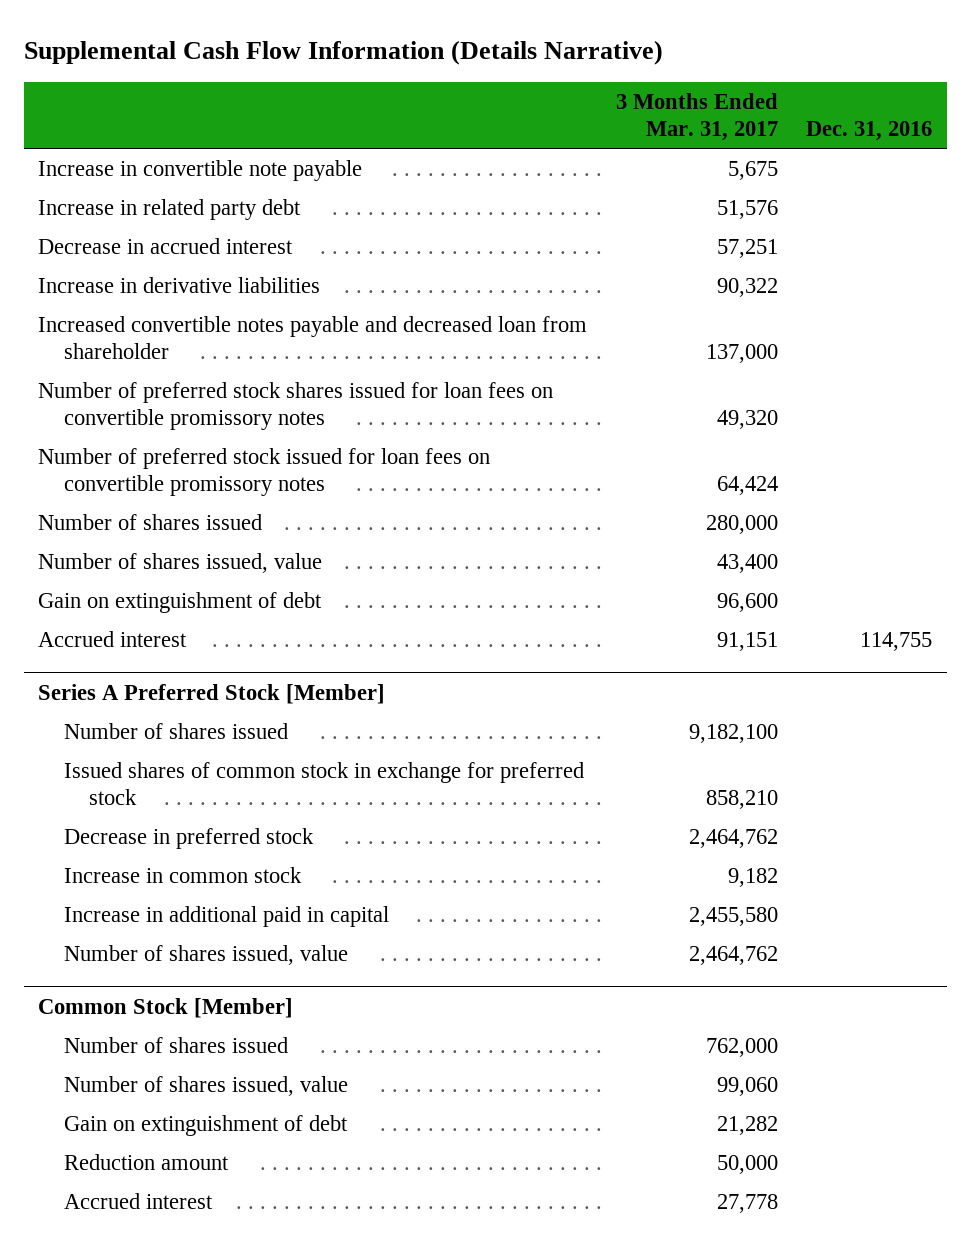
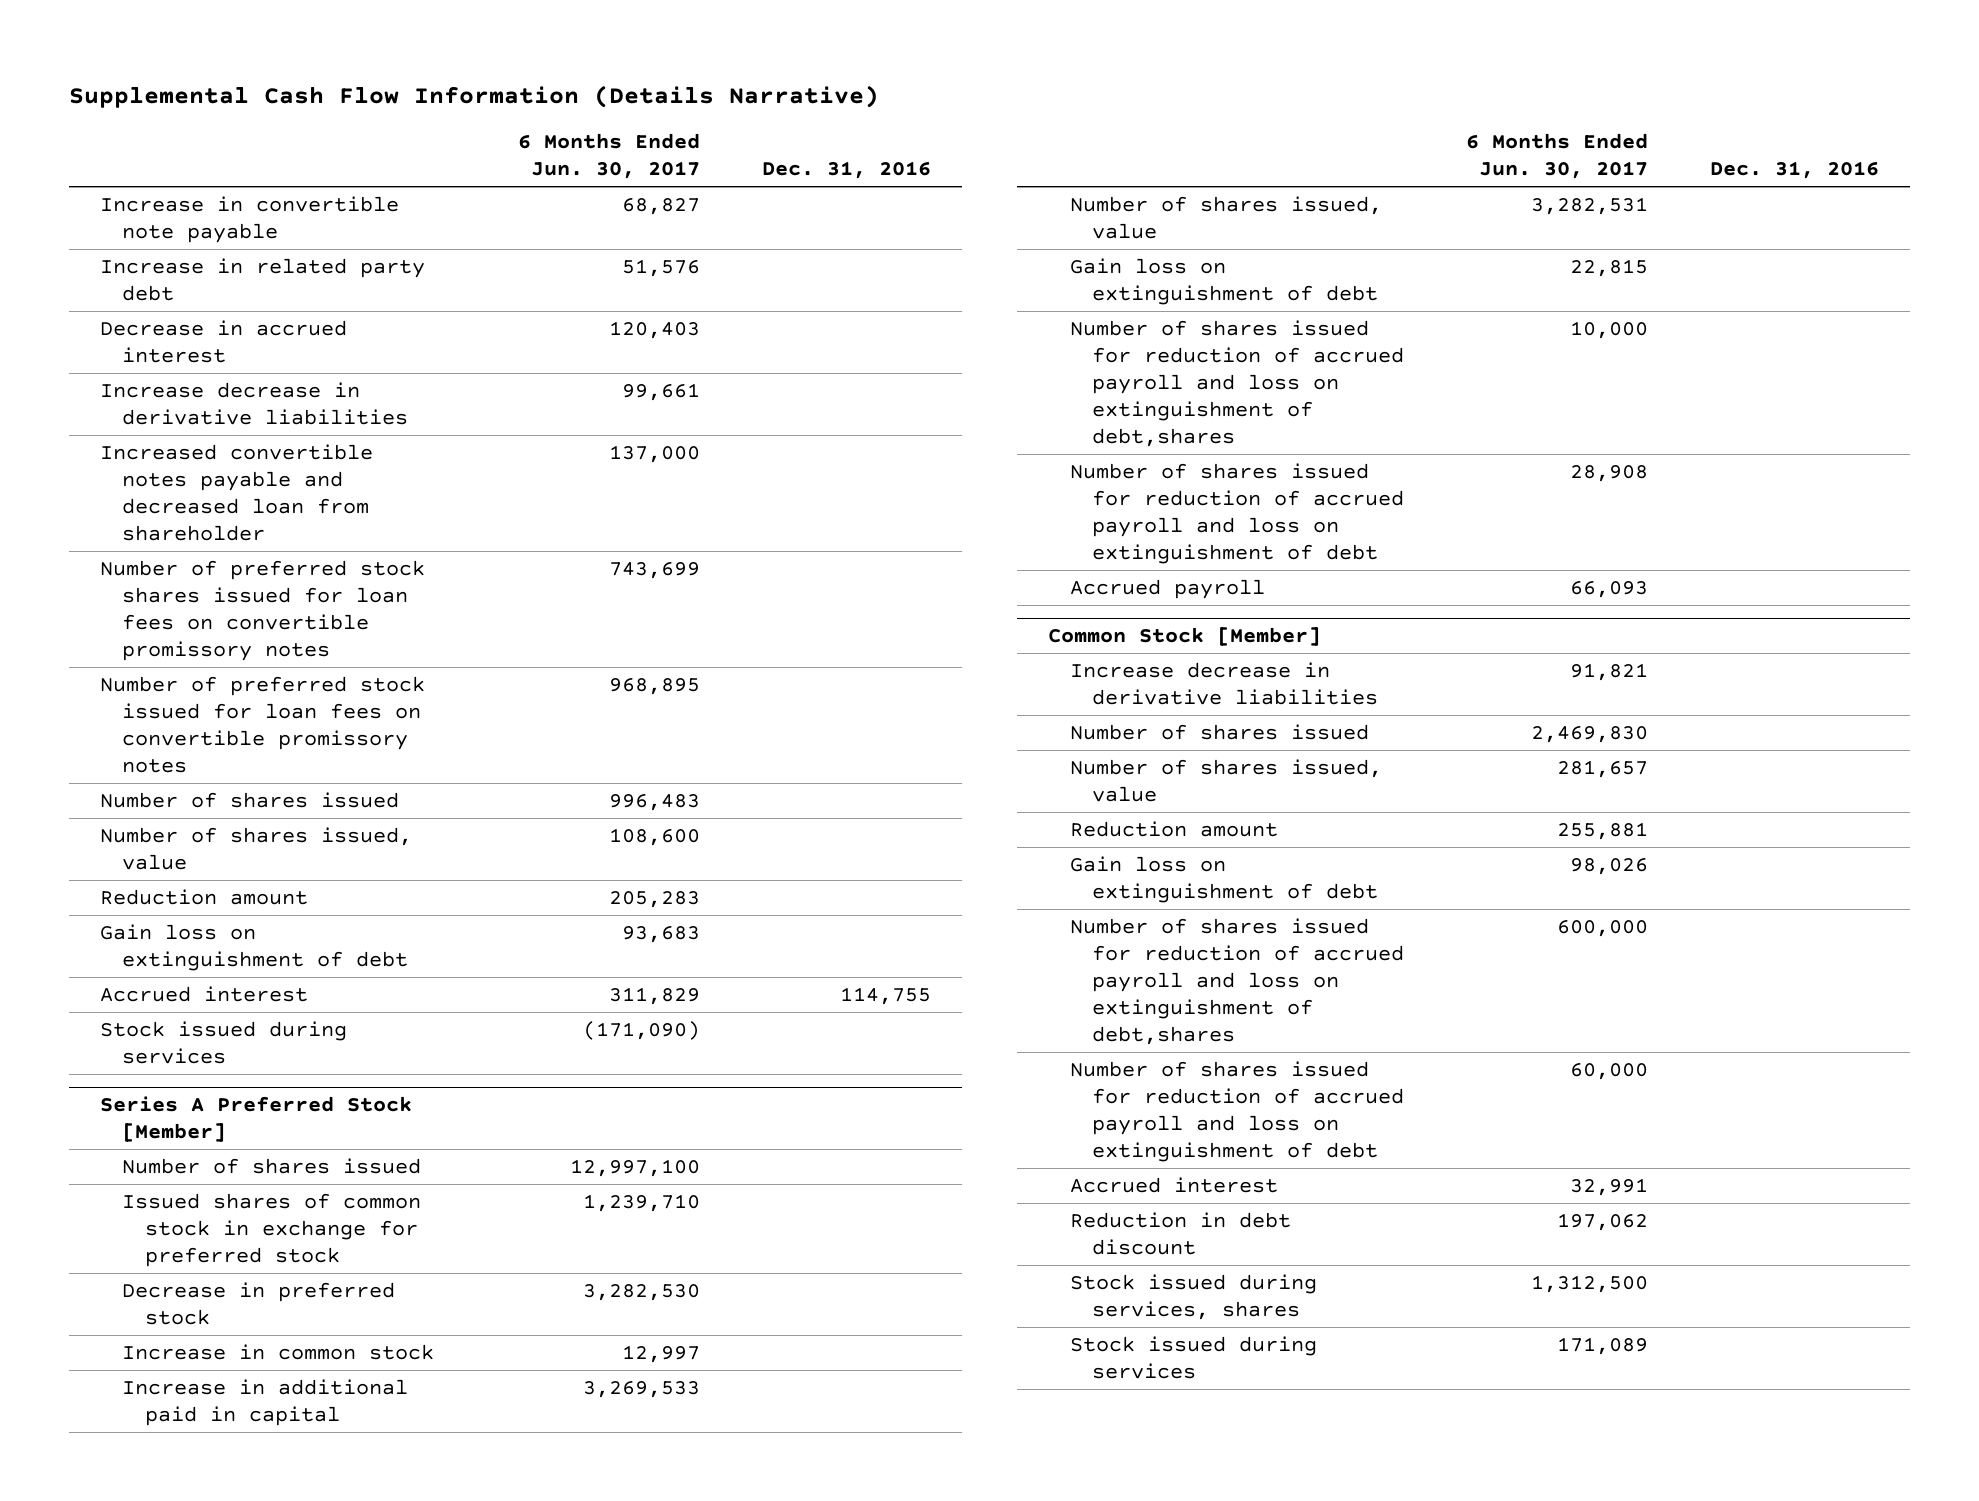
- | 3 Months Ended Mar. 31, 2017 | Dec. 31, 2016
+ | 6 Months Ended Jun. 30, 2017 | Dec. 31, 2016
- Increase in derivative liabilities | 90,322 |
+ Increase decrease in derivative liabilities | 99,661 |
- Gain on extinguishment of debt | 96,600 |
+ Reduction amount | 205,283 |
+ Gain loss on extinguishment of debt | 93,683 |
+ Stock issued during services | (171,090) |
@ Series A Preferred Stock [Member]
+ Gain loss on extinguishment of debt | 22,815 |
+ Number of shares issued for reduction of accrued payroll and loss on extinguishment of debt,shares | 10,000 |
+ Number of shares issued for reduction of accrued payroll and loss on extinguishment of debt | 28,908 |
+ Accrued payroll | 66,093 |
@ Common Stock [Member]
+ Increase decrease in derivative liabilities | 91,821 |
- Gain on extinguishment of debt | 21,282 |
+ Gain loss on extinguishment of debt | 98,026 |
+ Number of shares issued for reduction of accrued payroll and loss on extinguishment of debt,shares | 600,000 |
+ Number of shares issued for reduction of accrued payroll and loss on extinguishment of debt | 60,000 |
+ Reduction in debt discount | 197,062 |
+ Stock issued during services, shares | 1,312,500 |
+ Stock issued during services | 171,089 |

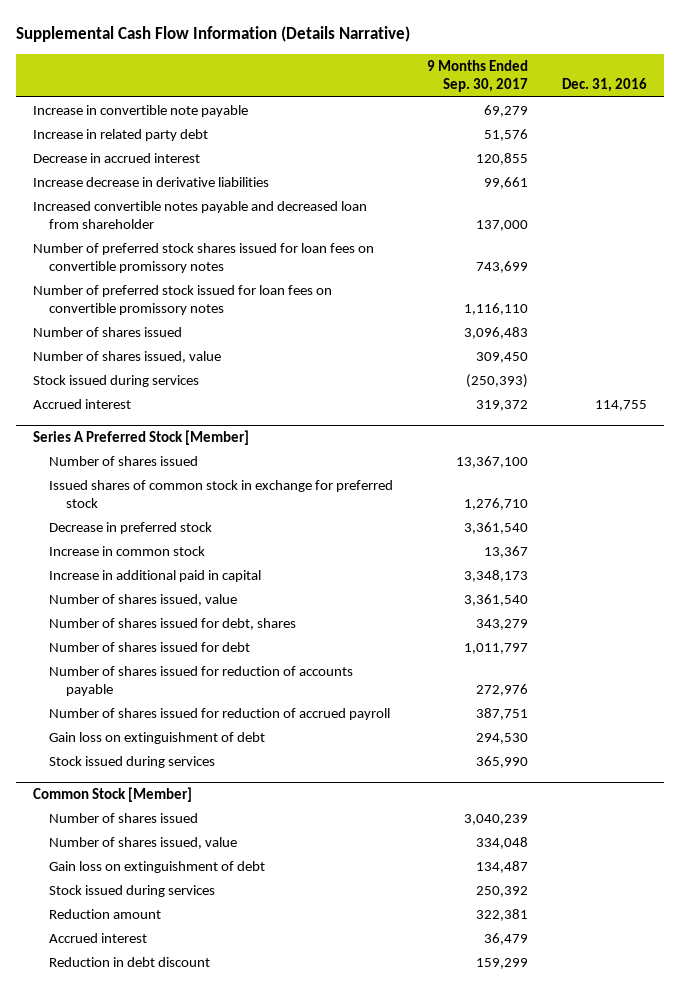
- | 6 Months Ended Jun. 30, 2017 | Dec. 31, 2016
+ | 9 Months Ended Sep. 30, 2017 | Dec. 31, 2016
- Reduction amount | 205,283 |
- Gain loss on extinguishment of debt | 93,683 |
moved down: Accrued interest | 319,372 | 114,755
@ Series A Preferred Stock [Member]
+ Number of shares issued for debt, shares | 343,279 |
+ Number of shares issued for debt | 1,011,797 |
+ Number of shares issued for reduction of accounts payable | 272,976 |
+ Number of shares issued for reduction of accrued payroll | 387,751 |
- Number of shares issued for reduction of accrued payroll and loss on extinguishment of debt,shares | 10,000 |
- Number of shares issued for reduction of accrued payroll and loss on extinguishment of debt | 28,908 |
- Accrued payroll | 66,093 |
+ Stock issued during services | 365,990 |
@ Common Stock [Member]
- Increase decrease in derivative liabilities | 91,821 |
- Number of shares issued for reduction of accrued payroll and loss on extinguishment of debt,shares | 600,000 |
- Number of shares issued for reduction of accrued payroll and loss on extinguishment of debt | 60,000 |
moved up: Stock issued during services | 250,392 |
moved down: Reduction amount | 322,381 |
- Stock issued during services, shares | 1,312,500 |

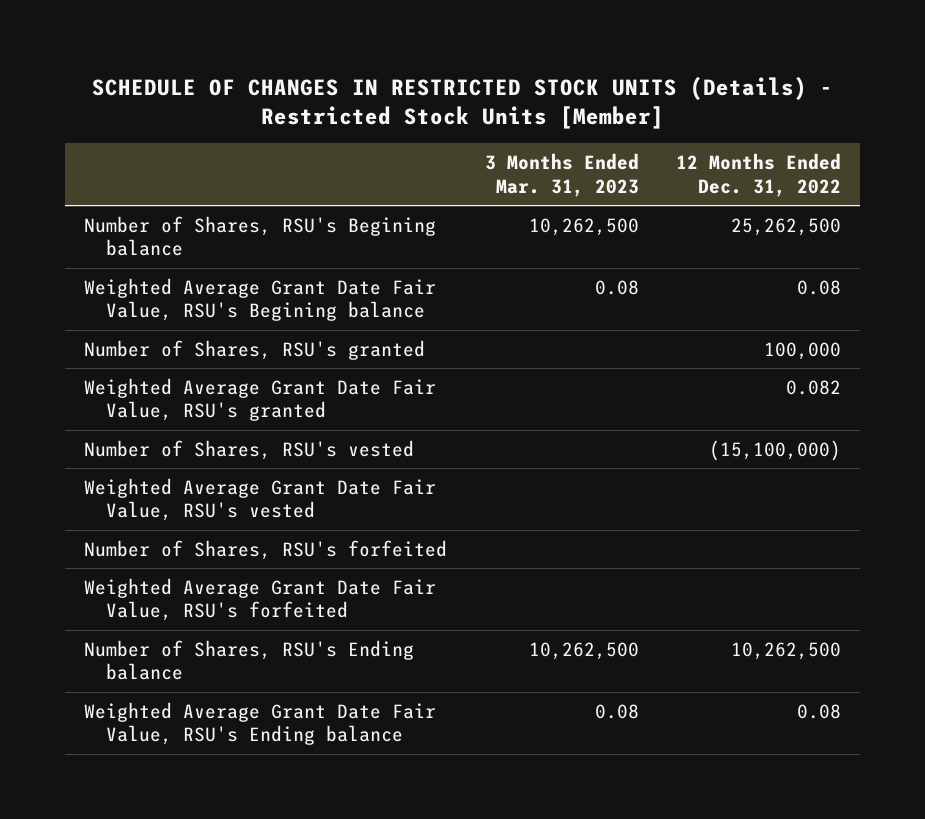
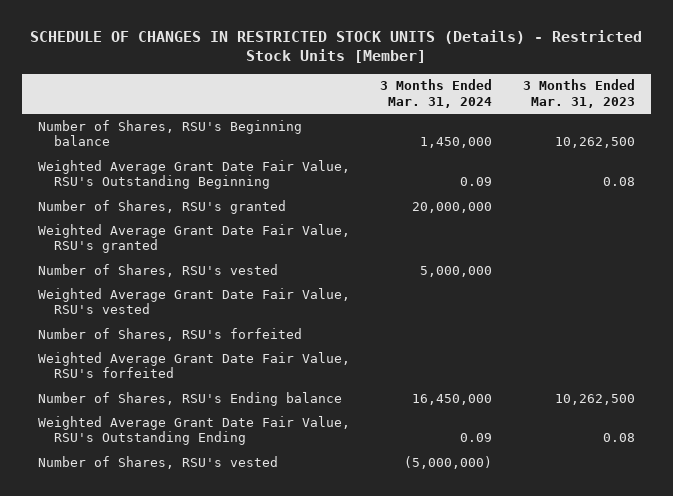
- | 3 Months Ended Mar. 31, 2023 | 12 Months Ended Dec. 31, 2022
+ | 3 Months Ended Mar. 31, 2024 | 3 Months Ended Mar. 31, 2023
- Number of Shares, RSU's Begining balance | 10,262,500 | 25,262,500
- Weighted Average Grant Date Fair Value, RSU's Begining balance | 0.08 | 0.08
+ Number of Shares, RSU's Beginning balance | 1,450,000 | 10,262,500
+ Weighted Average Grant Date Fair Value, RSU's Outstanding Beginning | 0.09 | 0.08
- Weighted Average Grant Date Fair Value, RSU's Ending balance | 0.08 | 0.08
+ Weighted Average Grant Date Fair Value, RSU's Outstanding Ending | 0.09 | 0.08
+ Number of Shares, RSU's vested | (5,000,000) |

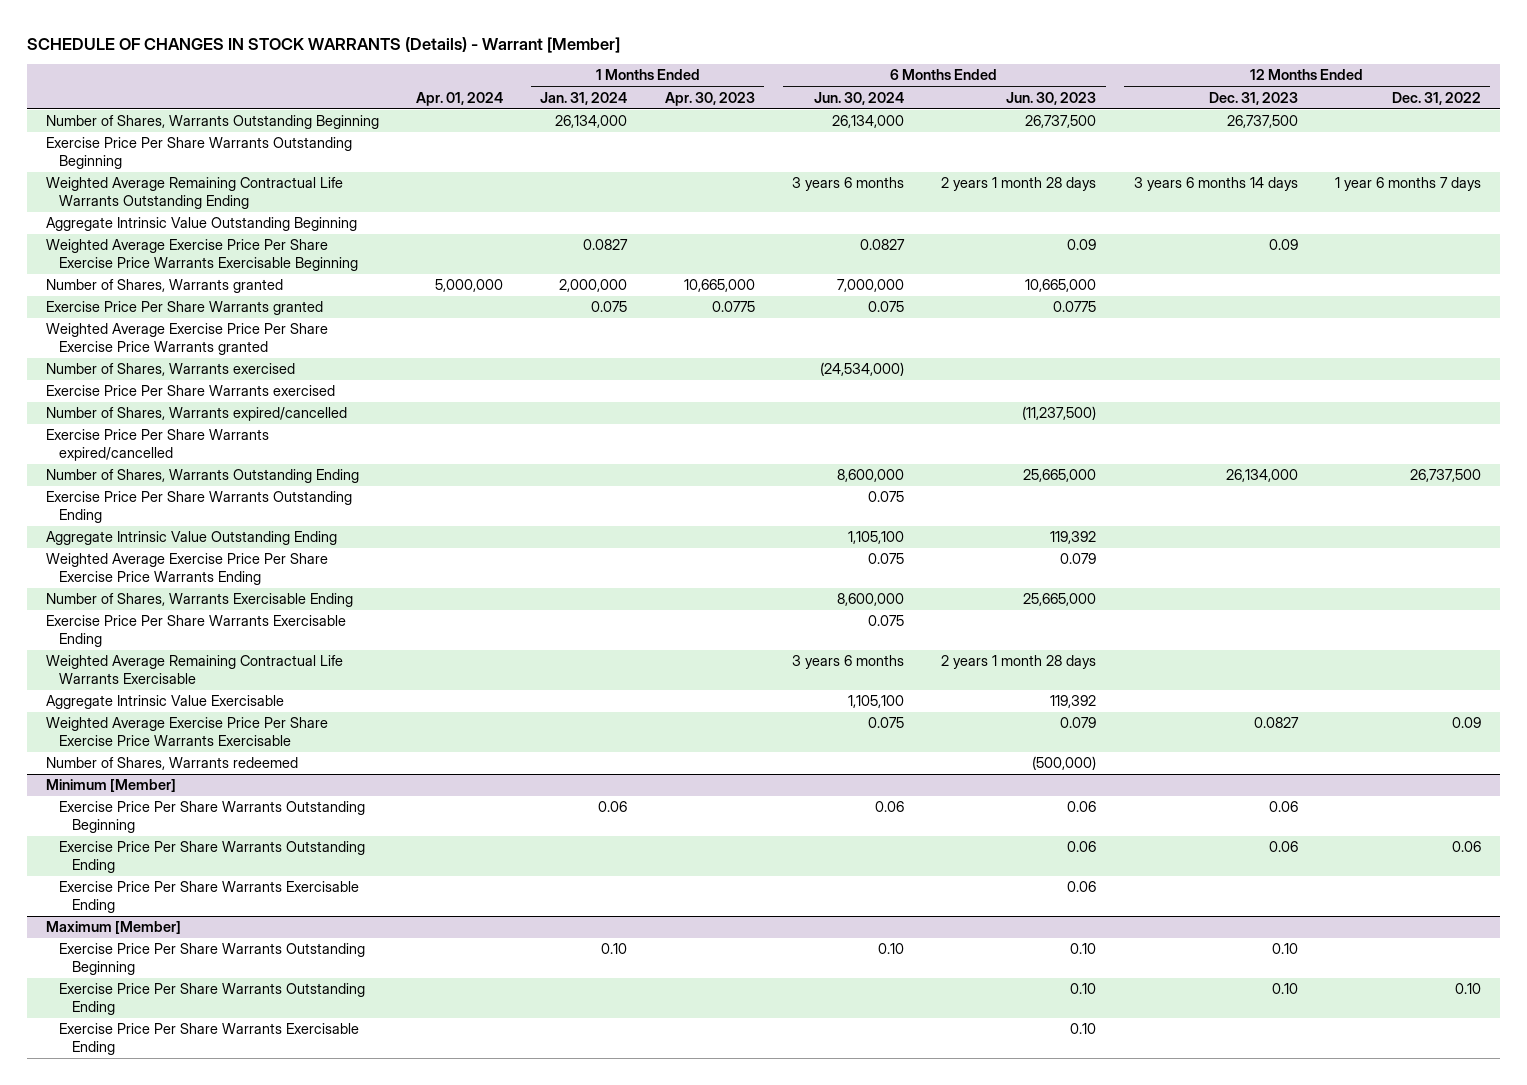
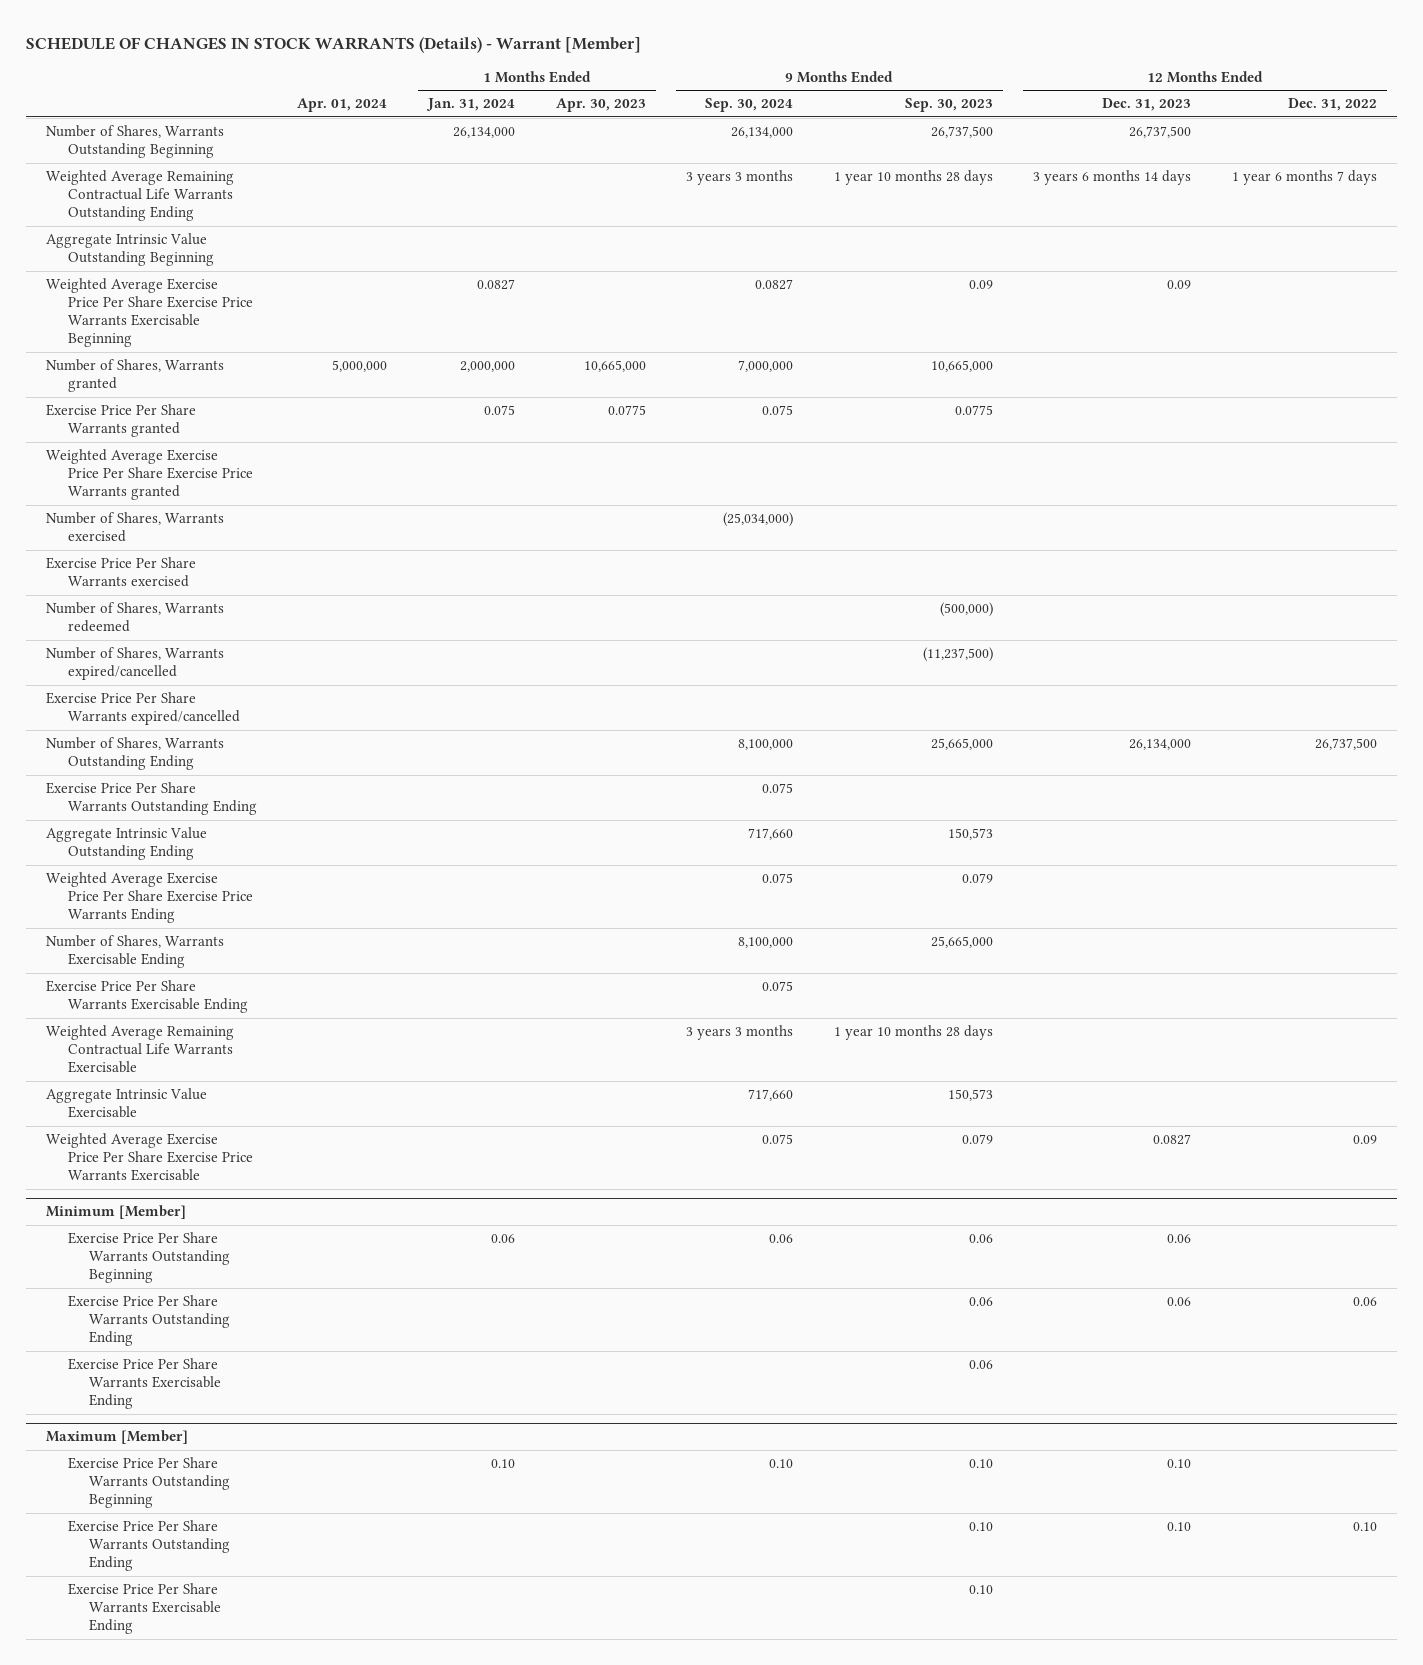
- | Apr. 01, 2024 | 1 Months Ended Jan. 31, 2024 | 1 Months Ended Apr. 30, 2023 | 6 Months Ended Jun. 30, 2024 | 6 Months Ended Jun. 30, 2023 | 12 Months Ended Dec. 31, 2023 | 12 Months Ended Dec. 31, 2022
+ | Apr. 01, 2024 | 1 Months Ended Jan. 31, 2024 | 1 Months Ended Apr. 30, 2023 | 9 Months Ended Sep. 30, 2024 | 9 Months Ended Sep. 30, 2023 | 12 Months Ended Dec. 31, 2023 | 12 Months Ended Dec. 31, 2022
- Exercise Price Per Share Warrants Outstanding Beginning
moved up: Number of Shares, Warrants redeemed | | | | | (500,000) | |

